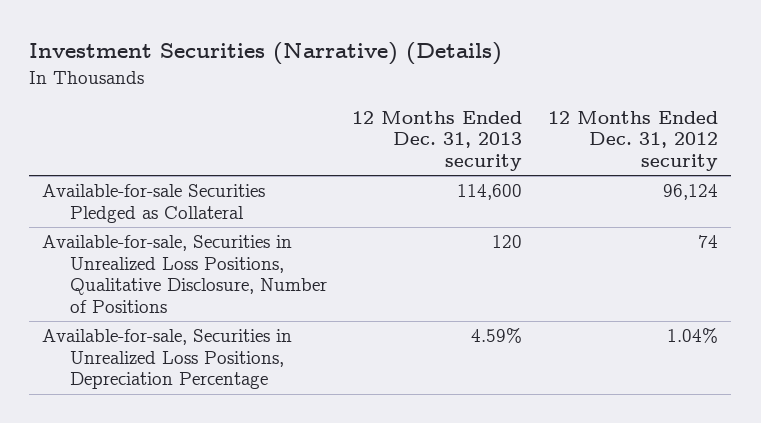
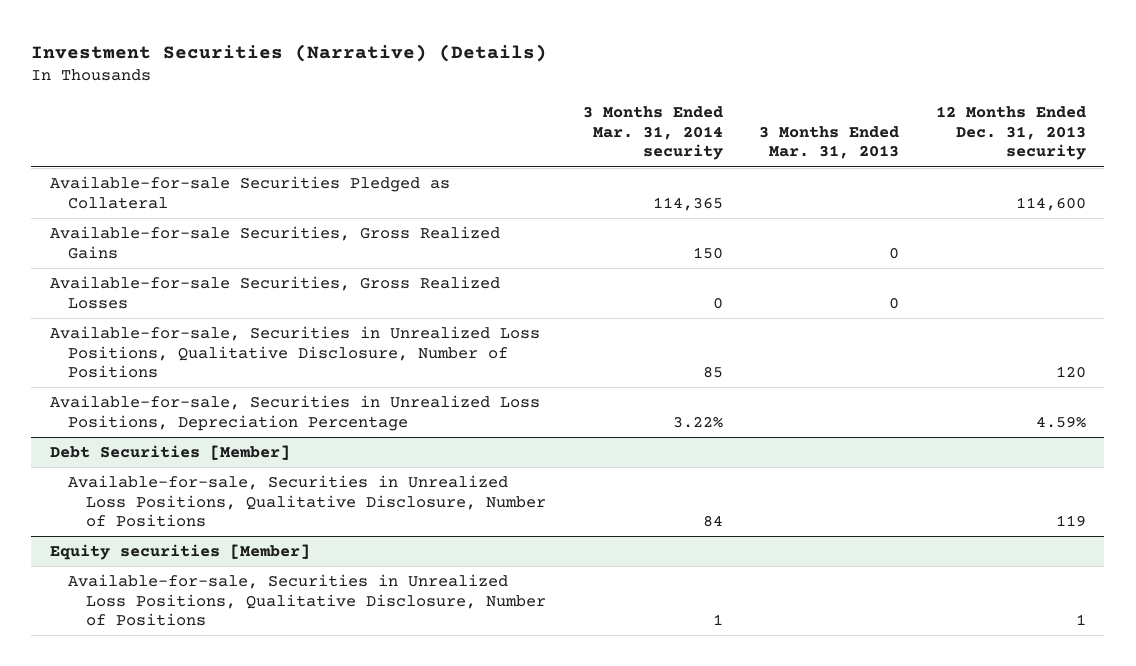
- | 12 Months Ended Dec. 31, 2013 security | 12 Months Ended Dec. 31, 2012 security
+ | 3 Months Ended Mar. 31, 2014 security | 3 Months Ended Mar. 31, 2013 | 12 Months Ended Dec. 31, 2013 security
+ Available-for-sale Securities, Gross Realized Gains | 150 | 0 |
+ Available-for-sale Securities, Gross Realized Losses | 0 | 0 |
+ Debt Securities [Member]
+ Available-for-sale, Securities in Unrealized Loss Positions, Qualitative Disclosure, Number of Positions | 84 | | 119
+ Equity securities [Member]
+ Available-for-sale, Securities in Unrealized Loss Positions, Qualitative Disclosure, Number of Positions | 1 | | 1

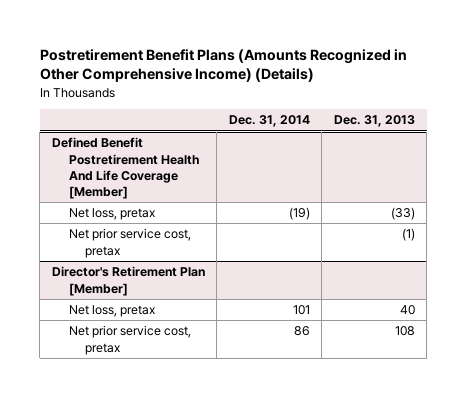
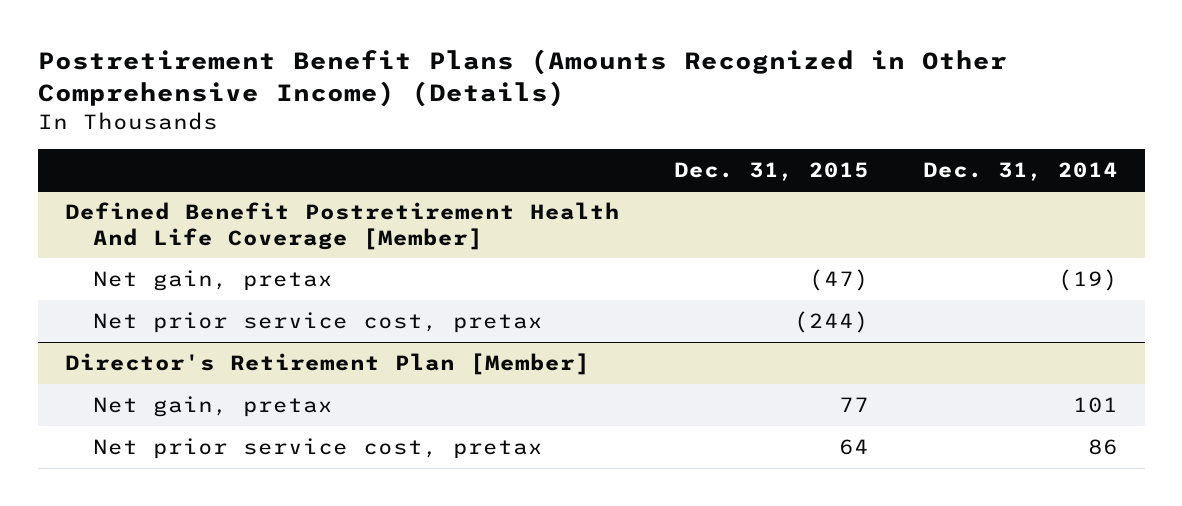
- | Dec. 31, 2014 | Dec. 31, 2013
+ | Dec. 31, 2015 | Dec. 31, 2014
@ Defined Benefit Postretirement Health And Life Coverage [Member]
- Net loss, pretax | (19) | (33)
+ Net gain, pretax | (47) | (19)
@ Director's Retirement Plan [Member]
- Net loss, pretax | 101 | 40
+ Net gain, pretax | 77 | 101

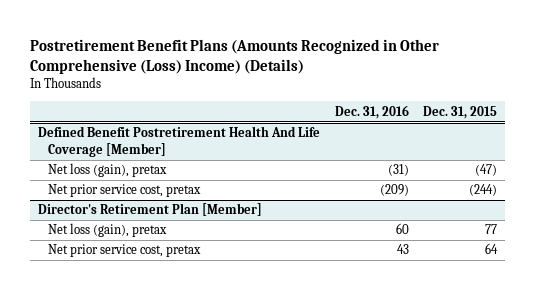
- Postretirement Benefit Plans (Amounts Recognized in Other Comprehensive Income) (Details)
+ Postretirement Benefit Plans (Amounts Recognized in Other Comprehensive (Loss) Income) (Details)
- | Dec. 31, 2015 | Dec. 31, 2014
+ | Dec. 31, 2016 | Dec. 31, 2015
@ Defined Benefit Postretirement Health And Life Coverage [Member]
- Net gain, pretax | (47) | (19)
+ Net loss (gain), pretax | (31) | (47)
@ Director's Retirement Plan [Member]
- Net gain, pretax | 77 | 101
+ Net loss (gain), pretax | 60 | 77

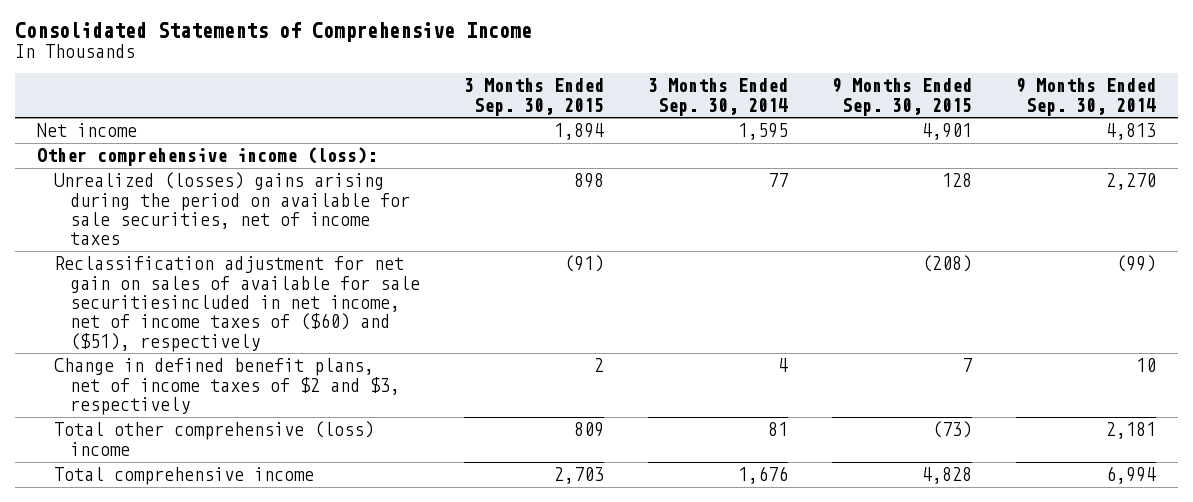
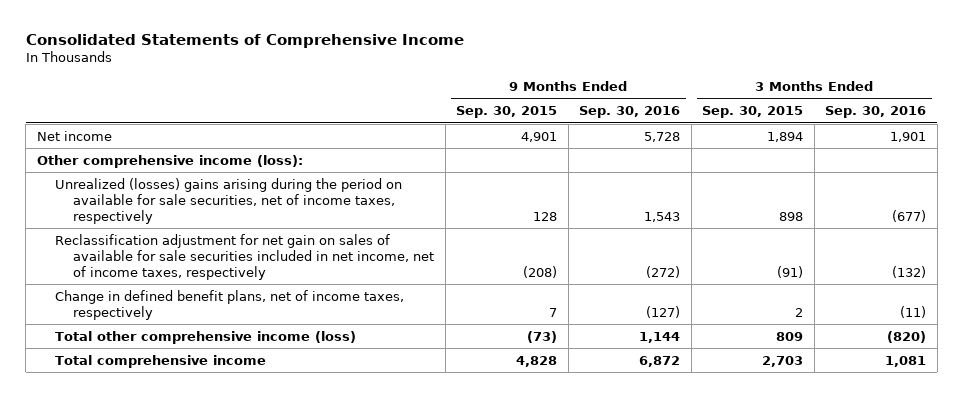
- | 3 Months Ended Sep. 30, 2015 | 3 Months Ended Sep. 30, 2014 | 9 Months Ended Sep. 30, 2015 | 9 Months Ended Sep. 30, 2014
+ | 9 Months Ended Sep. 30, 2015 | 9 Months Ended Sep. 30, 2016 | 3 Months Ended Sep. 30, 2015 | 3 Months Ended Sep. 30, 2016
- Unrealized (losses) gains arising during the period on available for sale securities, net of income taxes | 898 | 77 | 128 | 2,270
- Reclassification adjustment for net gain on sales of available for sale securitiesincluded in net income, net of income taxes of ($60) and ($51), respectively | (91) | | (208) | (99)
- Change in defined benefit plans, net of income taxes of $2 and $3, respectively | 2 | 4 | 7 | 10
- Total other comprehensive (loss) income | 809 | 81 | (73) | 2,181
+ Unrealized (losses) gains arising during the period on available for sale securities, net of income taxes, respectively | 128 | 1,543 | 898 | (677)
+ Reclassification adjustment for net gain on sales of available for sale securities included in net income, net of income taxes, respectively | (208) | (272) | (91) | (132)
+ Change in defined benefit plans, net of income taxes, respectively | 7 | (127) | 2 | (11)
+ Total other comprehensive income (loss) | (73) | 1,144 | 809 | (820)

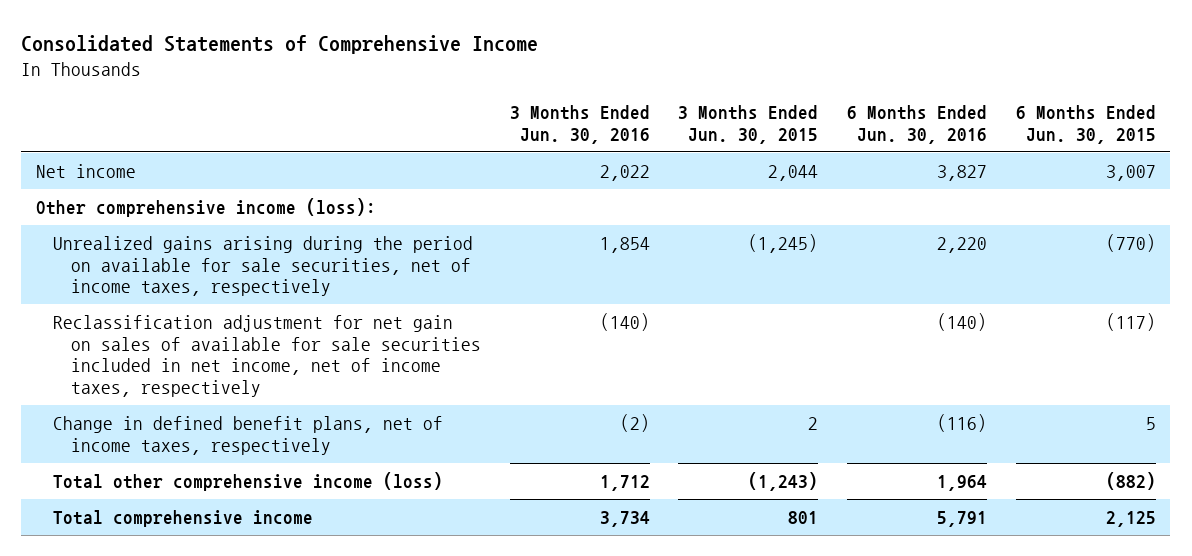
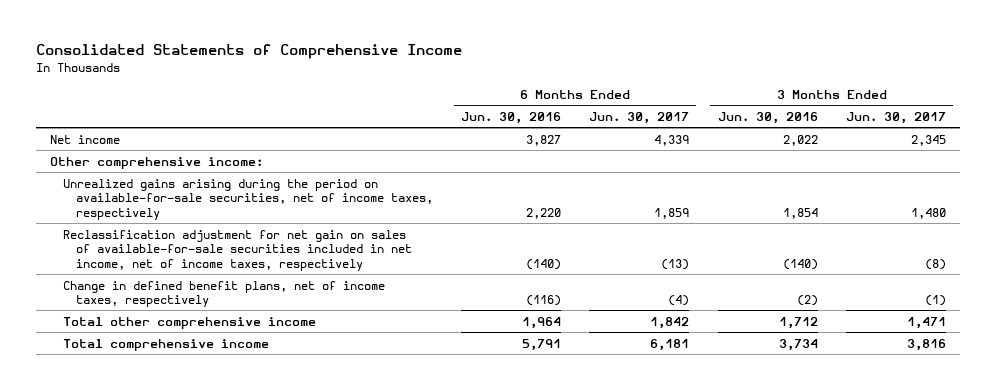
- | 3 Months Ended Jun. 30, 2016 | 3 Months Ended Jun. 30, 2015 | 6 Months Ended Jun. 30, 2016 | 6 Months Ended Jun. 30, 2015
+ | 6 Months Ended Jun. 30, 2016 | 6 Months Ended Jun. 30, 2017 | 3 Months Ended Jun. 30, 2016 | 3 Months Ended Jun. 30, 2017
- Other comprehensive income (loss):
- Unrealized gains arising during the period on available for sale securities, net of income taxes, respectively | 1,854 | (1,245) | 2,220 | (770)
- Reclassification adjustment for net gain on sales of available for sale securities included in net income, net of income taxes, respectively | (140) | | (140) | (117)
+ Other comprehensive income:
+ Unrealized gains arising during the period on available-for-sale securities, net of income taxes, respectively | 2,220 | 1,859 | 1,854 | 1,480
+ Reclassification adjustment for net gain on sales of available-for-sale securities included in net income, net of income taxes, respectively | (140) | (13) | (140) | (8)
- Total other comprehensive income (loss) | 1,712 | (1,243) | 1,964 | (882)
+ Total other comprehensive income | 1,964 | 1,842 | 1,712 | 1,471

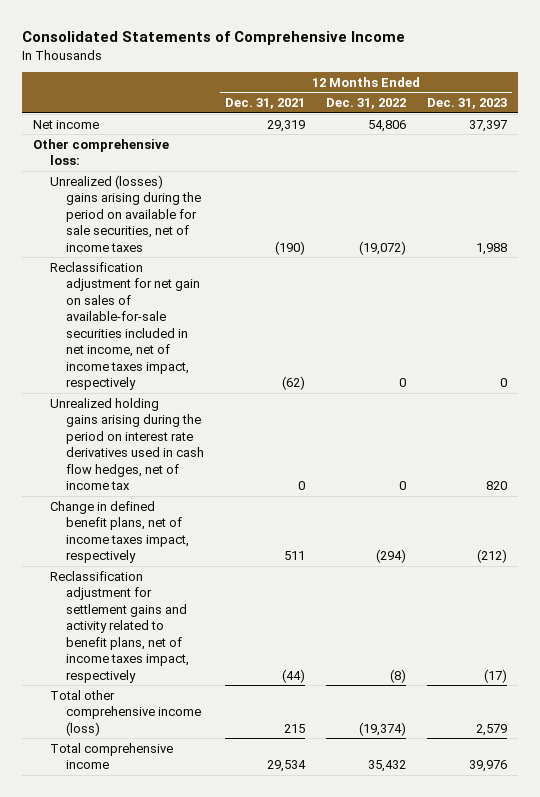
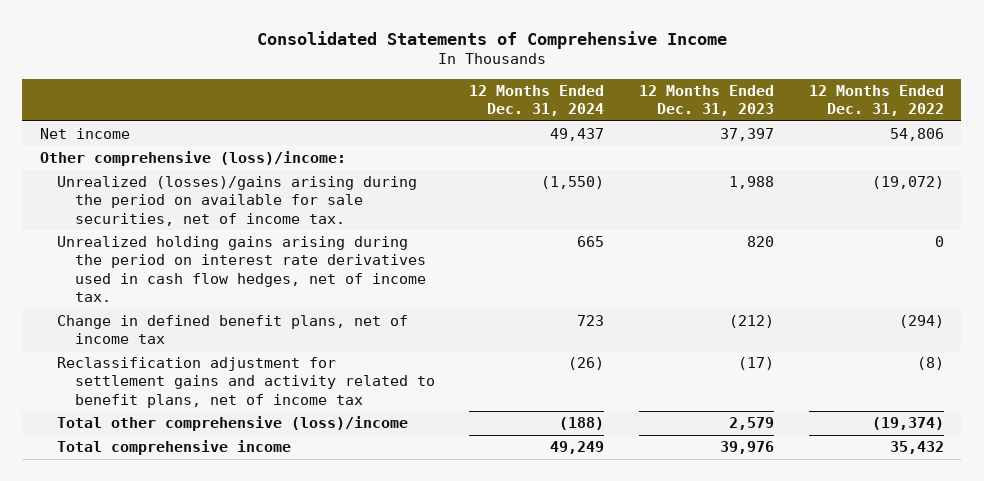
- | 12 Months Ended Dec. 31, 2021 | 12 Months Ended Dec. 31, 2022 | 12 Months Ended Dec. 31, 2023
+ | 12 Months Ended Dec. 31, 2024 | 12 Months Ended Dec. 31, 2023 | 12 Months Ended Dec. 31, 2022
- Other comprehensive loss:
- Unrealized (losses) gains arising during the period on available for sale securities, net of income taxes | (190) | (19,072) | 1,988
- Reclassification adjustment for net gain on sales of available-for-sale securities included in net income, net of income taxes impact, respectively | (62) | 0 | 0
- Unrealized holding gains arising during the period on interest rate derivatives used in cash flow hedges, net of income tax | 0 | 0 | 820
- Change in defined benefit plans, net of income taxes impact, respectively | 511 | (294) | (212)
- Reclassification adjustment for settlement gains and activity related to benefit plans, net of income taxes impact, respectively | (44) | (8) | (17)
- Total other comprehensive income (loss) | 215 | (19,374) | 2,579
+ Other comprehensive (loss)/income:
+ Unrealized (losses)/gains arising during the period on available for sale securities, net of income tax. | (1,550) | 1,988 | (19,072)
+ Unrealized holding gains arising during the period on interest rate derivatives used in cash flow hedges, net of income tax. | 665 | 820 | 0
+ Change in defined benefit plans, net of income tax | 723 | (212) | (294)
+ Reclassification adjustment for settlement gains and activity related to benefit plans, net of income tax | (26) | (17) | (8)
+ Total other comprehensive (loss)/income | (188) | 2,579 | (19,374)

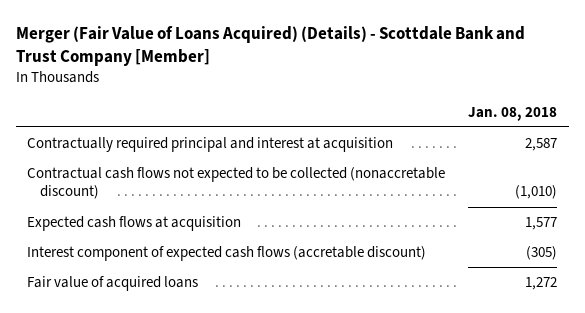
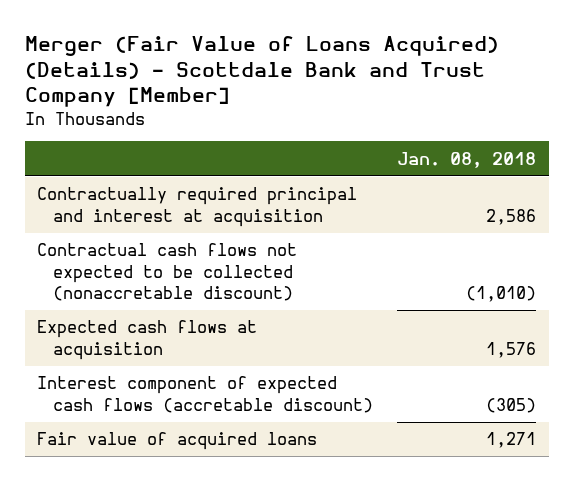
- Contractually required principal and interest at acquisition | 2,587
+ Contractually required principal and interest at acquisition | 2,586
- Expected cash flows at acquisition | 1,577
+ Expected cash flows at acquisition | 1,576
- Fair value of acquired loans | 1,272
+ Fair value of acquired loans | 1,271

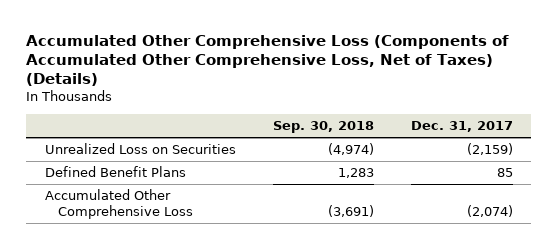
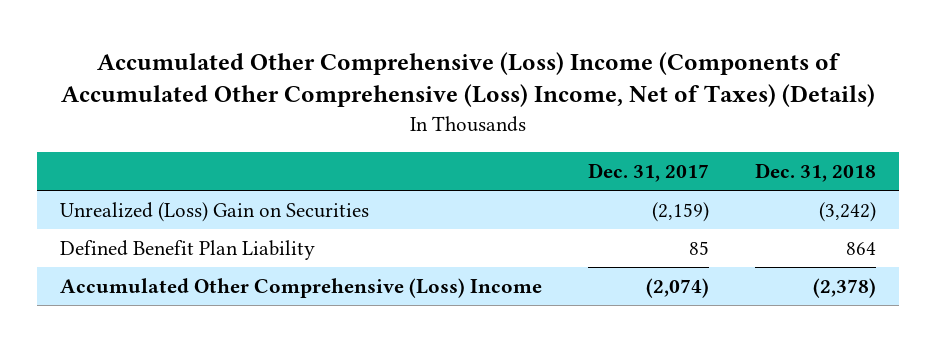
- Accumulated Other Comprehensive Loss (Components of Accumulated Other Comprehensive Loss, Net of Taxes) (Details)
+ Accumulated Other Comprehensive (Loss) Income (Components of Accumulated Other Comprehensive (Loss) Income, Net of Taxes) (Details)
- | Sep. 30, 2018 | Dec. 31, 2017
+ | Dec. 31, 2017 | Dec. 31, 2018
- Unrealized Loss on Securities | (4,974) | (2,159)
- Defined Benefit Plans | 1,283 | 85
- Accumulated Other Comprehensive Loss | (3,691) | (2,074)
+ Unrealized (Loss) Gain on Securities | (2,159) | (3,242)
+ Defined Benefit Plan Liability | 85 | 864
+ Accumulated Other Comprehensive (Loss) Income | (2,074) | (2,378)

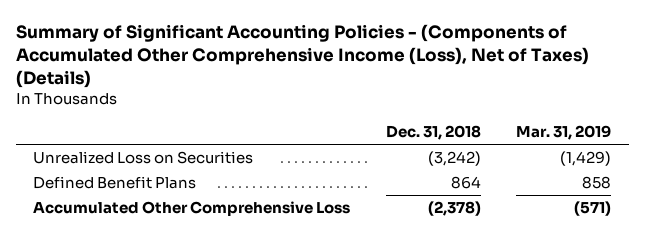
- Accumulated Other Comprehensive (Loss) Income (Components of Accumulated Other Comprehensive (Loss) Income, Net of Taxes) (Details)
+ Summary of Significant Accounting Policies - (Components of Accumulated Other Comprehensive Income (Loss), Net of Taxes) (Details)
- | Dec. 31, 2017 | Dec. 31, 2018
+ | Dec. 31, 2018 | Mar. 31, 2019
- Unrealized (Loss) Gain on Securities | (2,159) | (3,242)
- Defined Benefit Plan Liability | 85 | 864
- Accumulated Other Comprehensive (Loss) Income | (2,074) | (2,378)
+ Unrealized Loss on Securities | (3,242) | (1,429)
+ Defined Benefit Plans | 864 | 858
+ Accumulated Other Comprehensive Loss | (2,378) | (571)

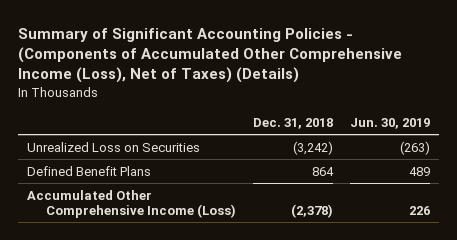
- | Dec. 31, 2018 | Mar. 31, 2019
+ | Dec. 31, 2018 | Jun. 30, 2019
- Accumulated Other Comprehensive Loss | (2,378) | (571)
+ Accumulated Other Comprehensive Income (Loss) | (2,378) | 226

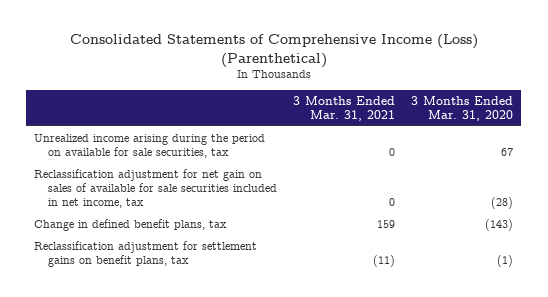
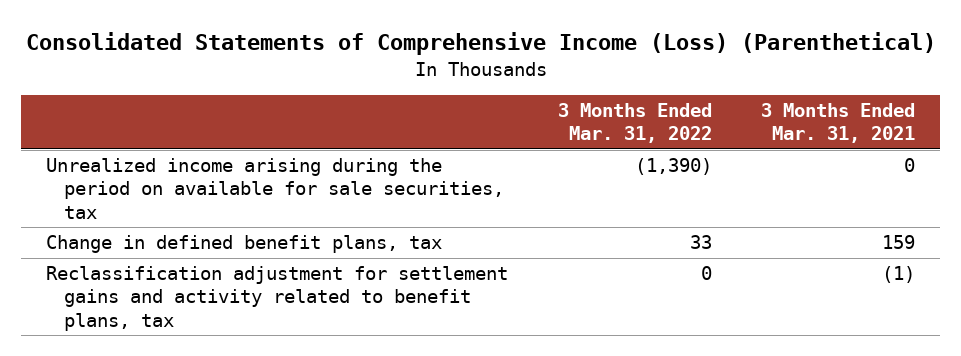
- | 3 Months Ended Mar. 31, 2021 | 3 Months Ended Mar. 31, 2020
+ | 3 Months Ended Mar. 31, 2022 | 3 Months Ended Mar. 31, 2021
- Reclassification adjustment for net gain on sales of available for sale securities included in net income, tax | 0 | (28)
- Reclassification adjustment for settlement gains on benefit plans, tax | (11) | (1)
+ Reclassification adjustment for settlement gains and activity related to benefit plans, tax | 0 | (1)

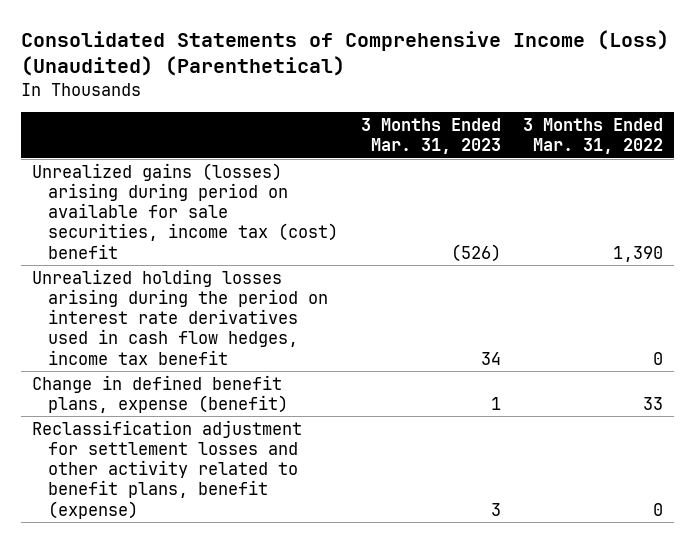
- Consolidated Statements of Comprehensive Income (Loss) (Parenthetical)
+ Consolidated Statements of Comprehensive Income (Loss) (Unaudited) (Parenthetical)
- | 3 Months Ended Mar. 31, 2022 | 3 Months Ended Mar. 31, 2021
+ | 3 Months Ended Mar. 31, 2023 | 3 Months Ended Mar. 31, 2022
- Unrealized income arising during the period on available for sale securities, tax | (1,390) | 0
- Change in defined benefit plans, tax | 33 | 159
- Reclassification adjustment for settlement gains and activity related to benefit plans, tax | 0 | (1)
+ Unrealized gains (losses) arising during period on available for sale securities, income tax (cost) benefit | (526) | 1,390
+ Unrealized holding losses arising during the period on interest rate derivatives used in cash flow hedges, income tax benefit | 34 | 0
+ Change in defined benefit plans, expense (benefit) | 1 | 33
+ Reclassification adjustment for settlement losses and other activity related to benefit plans, benefit (expense) | 3 | 0

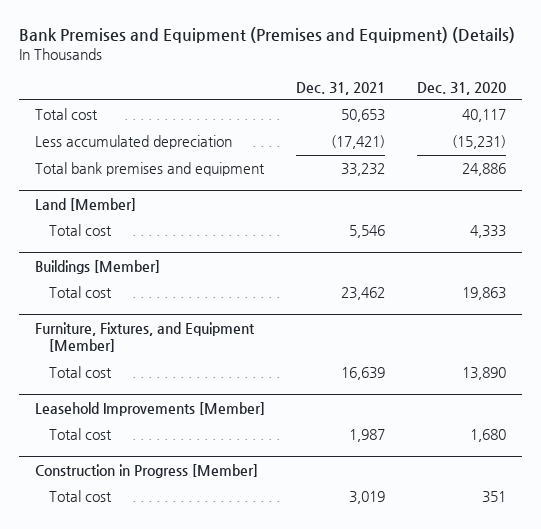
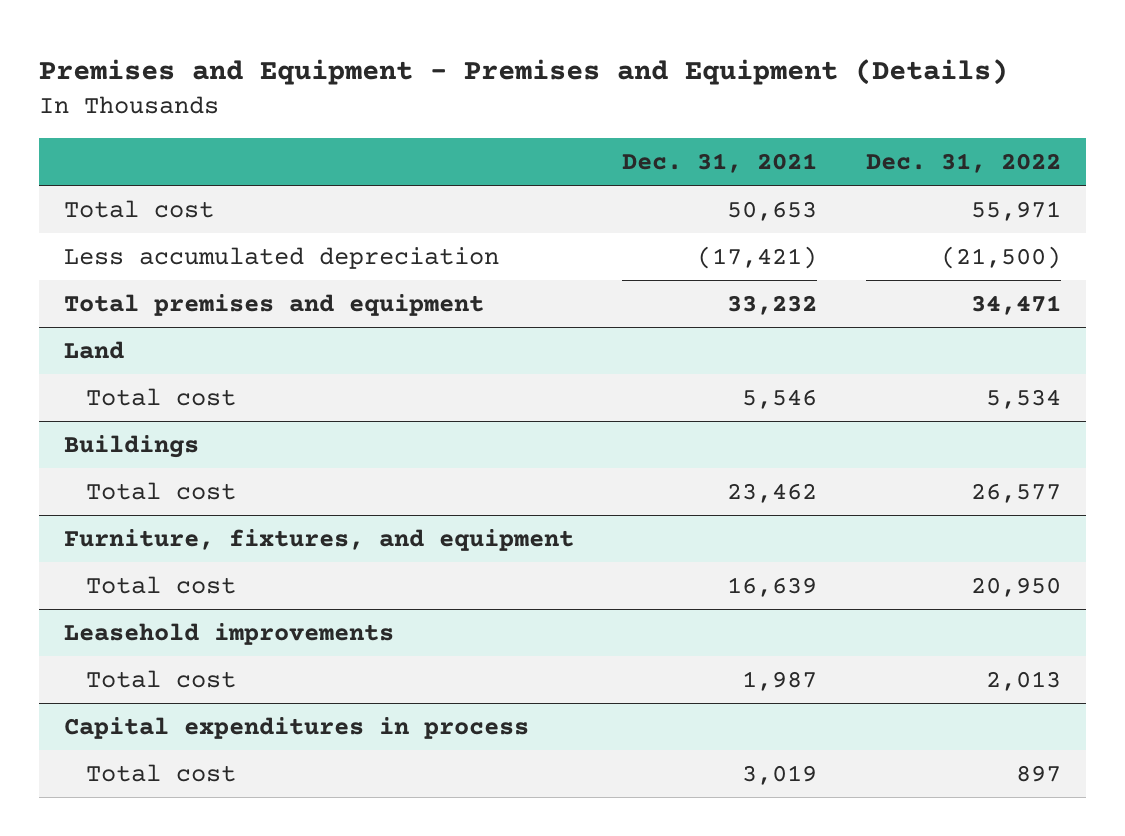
- Bank Premises and Equipment (Premises and Equipment) (Details)
+ Premises and Equipment - Premises and Equipment (Details)
- | Dec. 31, 2021 | Dec. 31, 2020
+ | Dec. 31, 2021 | Dec. 31, 2022
- Total bank premises and equipment | 33,232 | 24,886
- Land [Member]
+ Total premises and equipment | 33,232 | 34,471
+ Land
- Buildings [Member]
+ Buildings
- Furniture, Fixtures, and Equipment [Member]
+ Furniture, fixtures, and equipment
- Leasehold Improvements [Member]
+ Leasehold improvements
- Construction in Progress [Member]
+ Capital expenditures in process

